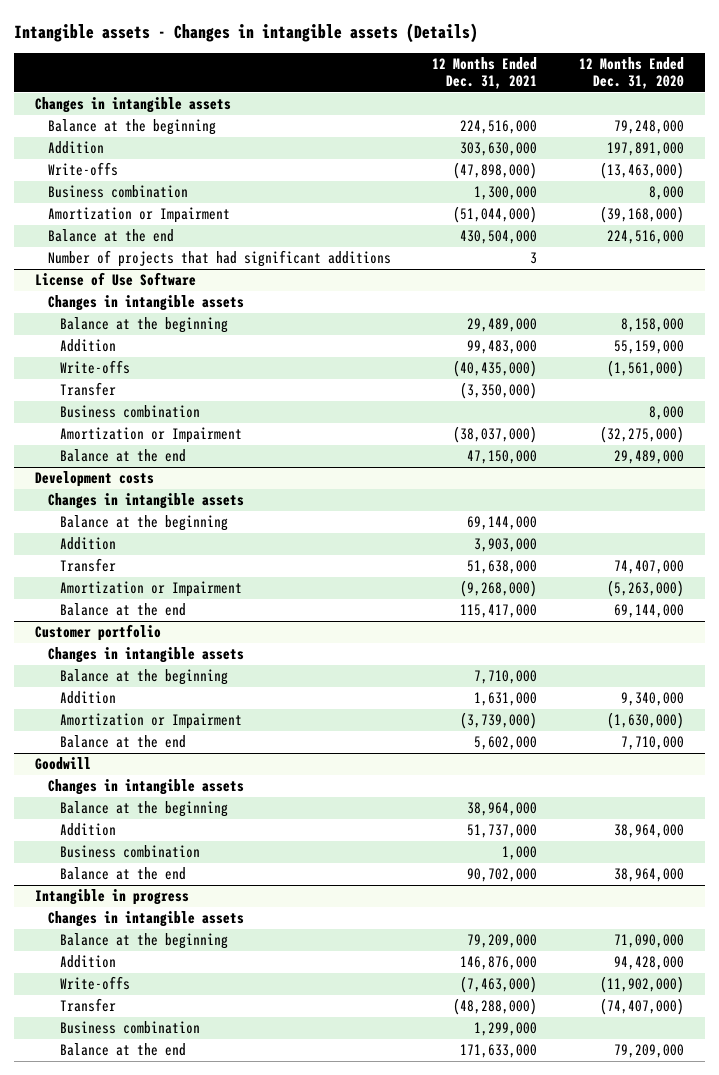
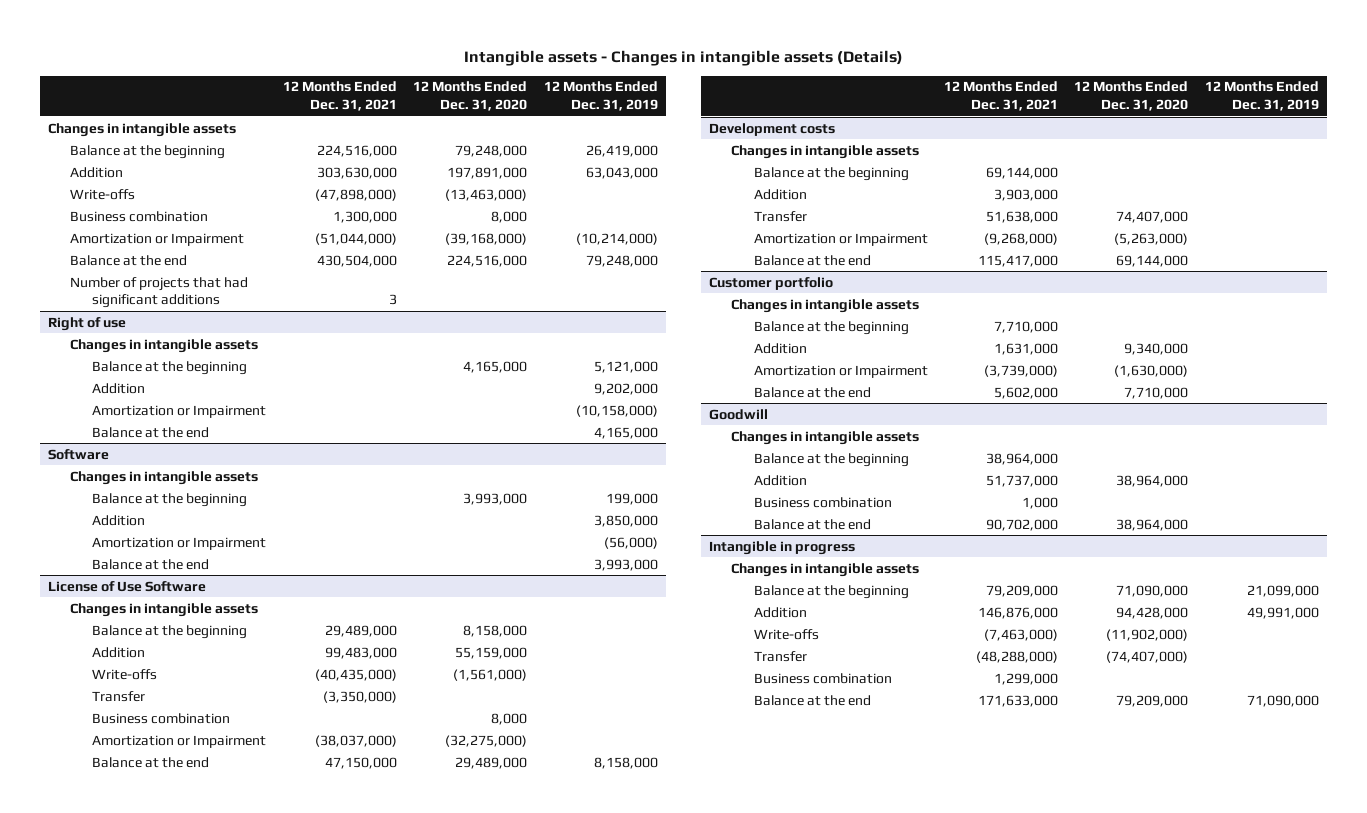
- | 12 Months Ended Dec. 31, 2021 | 12 Months Ended Dec. 31, 2020
+ | 12 Months Ended Dec. 31, 2021 | 12 Months Ended Dec. 31, 2020 | 12 Months Ended Dec. 31, 2019
+ Right of use
+ Changes in intangible assets
+ Balance at the beginning | | 4,165,000 | 5,121,000
+ Addition | | | 9,202,000
+ Amortization or Impairment | | | (10,158,000)
+ Balance at the end | | | 4,165,000
+ Software
+ Changes in intangible assets
+ Balance at the beginning | | 3,993,000 | 199,000
+ Addition | | | 3,850,000
+ Amortization or Impairment | | | (56,000)
+ Balance at the end | | | 3,993,000

